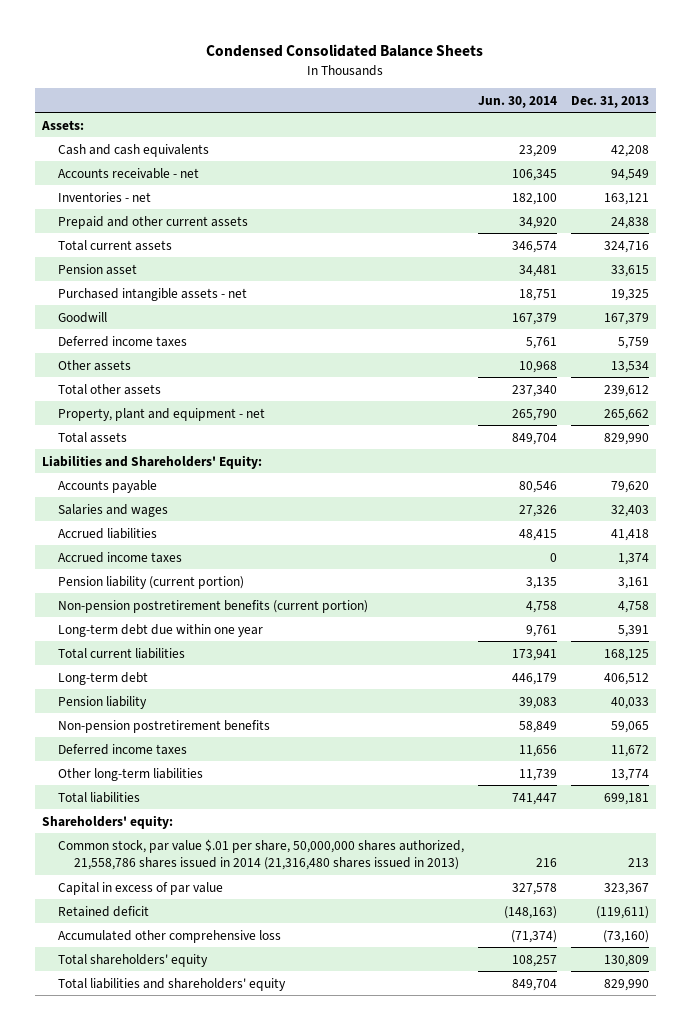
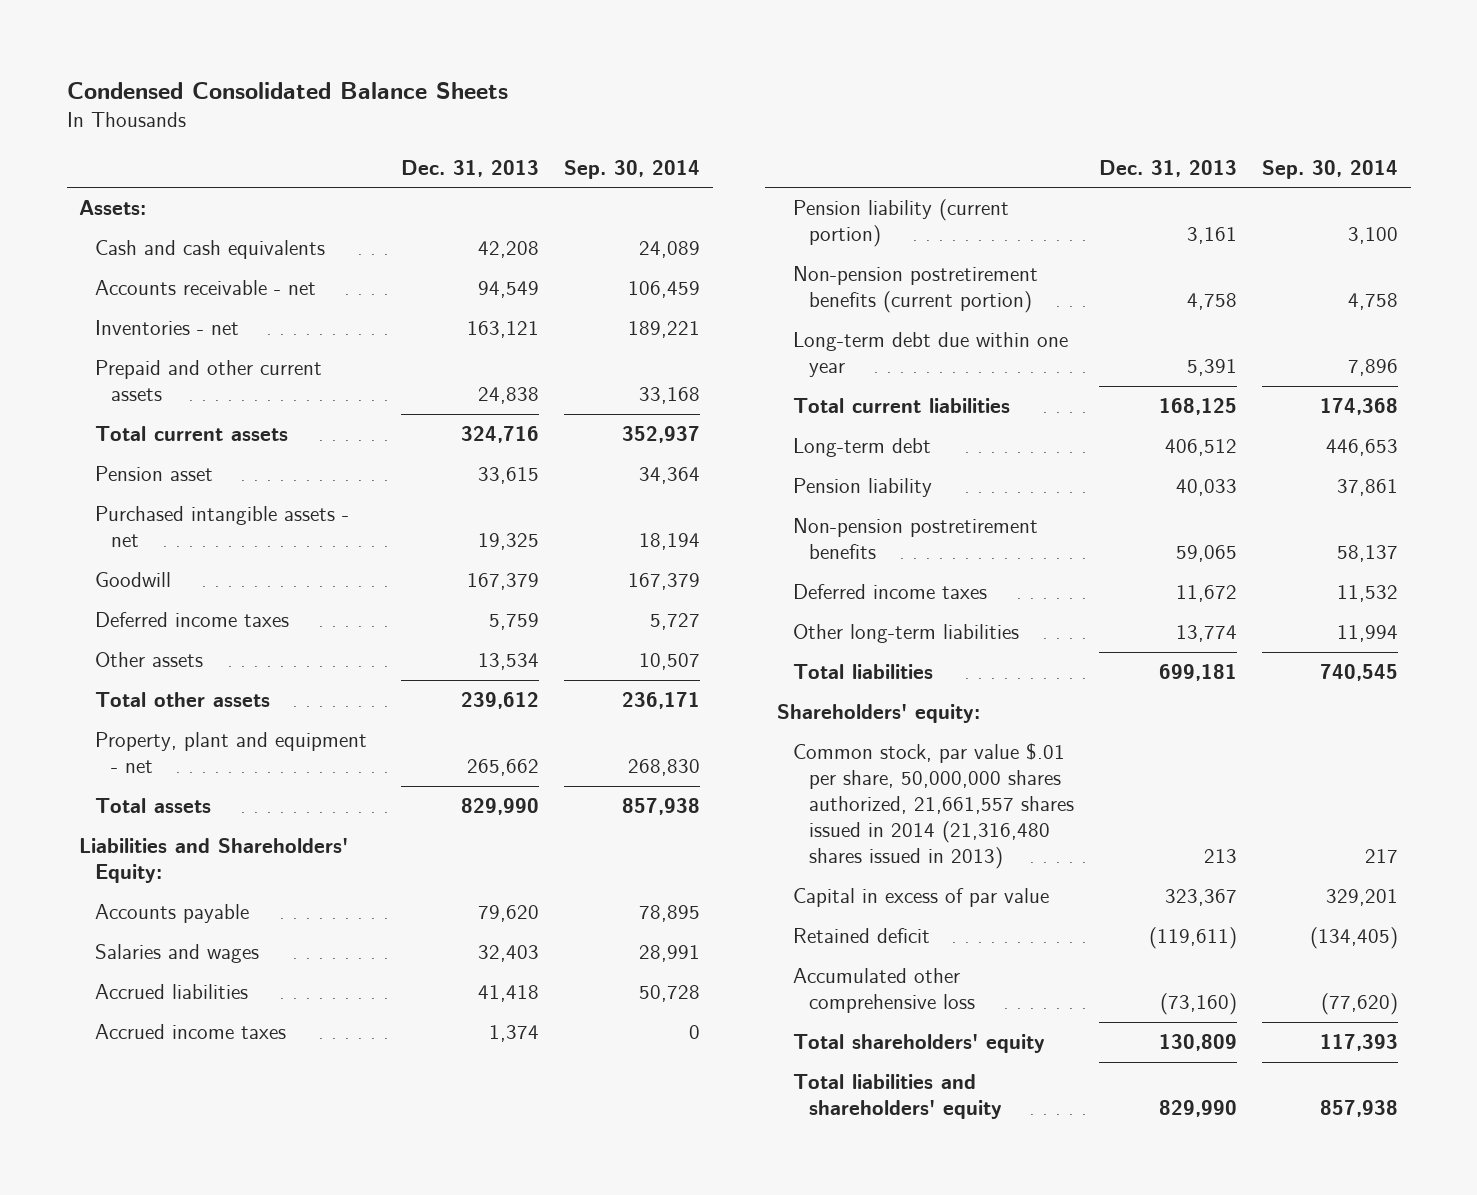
- | Jun. 30, 2014 | Dec. 31, 2013
+ | Dec. 31, 2013 | Sep. 30, 2014
- Common stock, par value $.01 per share, 50,000,000 shares authorized, 21,558,786 shares issued in 2014 (21,316,480 shares issued in 2013) | 216 | 213
+ Common stock, par value $.01 per share, 50,000,000 shares authorized, 21,661,557 shares issued in 2014 (21,316,480 shares issued in 2013) | 213 | 217

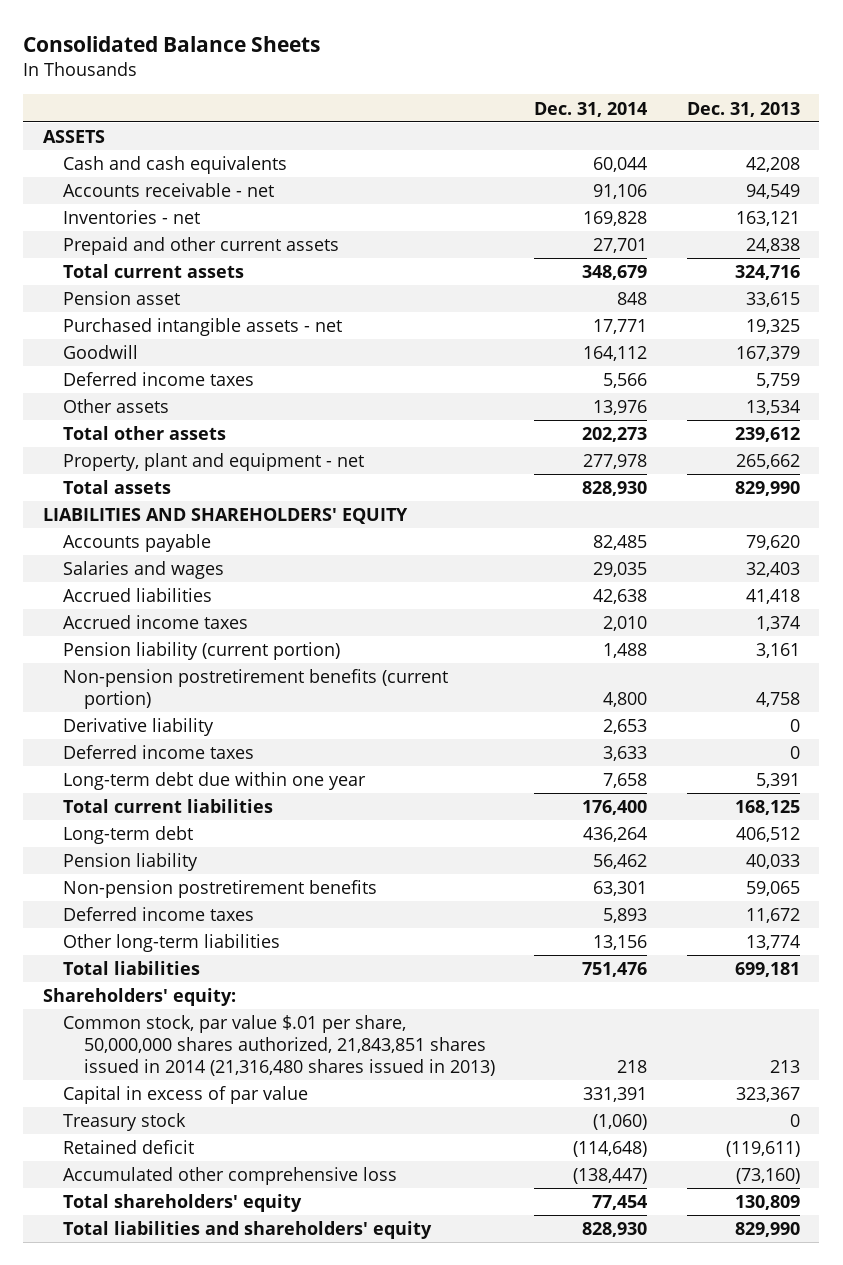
- Condensed Consolidated Balance Sheets
+ Consolidated Balance Sheets
- | Dec. 31, 2013 | Sep. 30, 2014
+ | Dec. 31, 2014 | Dec. 31, 2013
- Assets:
+ ASSETS
- Liabilities and Shareholders' Equity:
+ LIABILITIES AND SHAREHOLDERS' EQUITY
+ Derivative liability | 2,653 | 0
+ Deferred income taxes | 3,633 | 0
- Common stock, par value $.01 per share, 50,000,000 shares authorized, 21,661,557 shares issued in 2014 (21,316,480 shares issued in 2013) | 213 | 217
+ Common stock, par value $.01 per share, 50,000,000 shares authorized, 21,843,851 shares issued in 2014 (21,316,480 shares issued in 2013) | 218 | 213
+ Treasury stock | (1,060) | 0

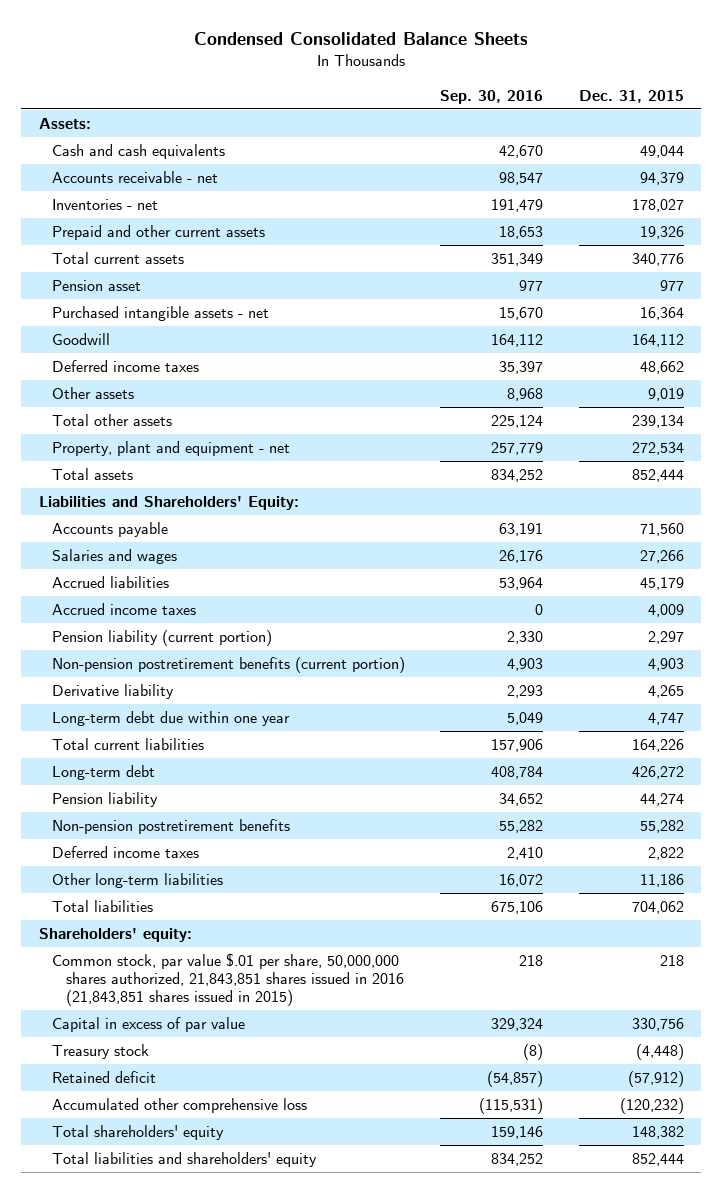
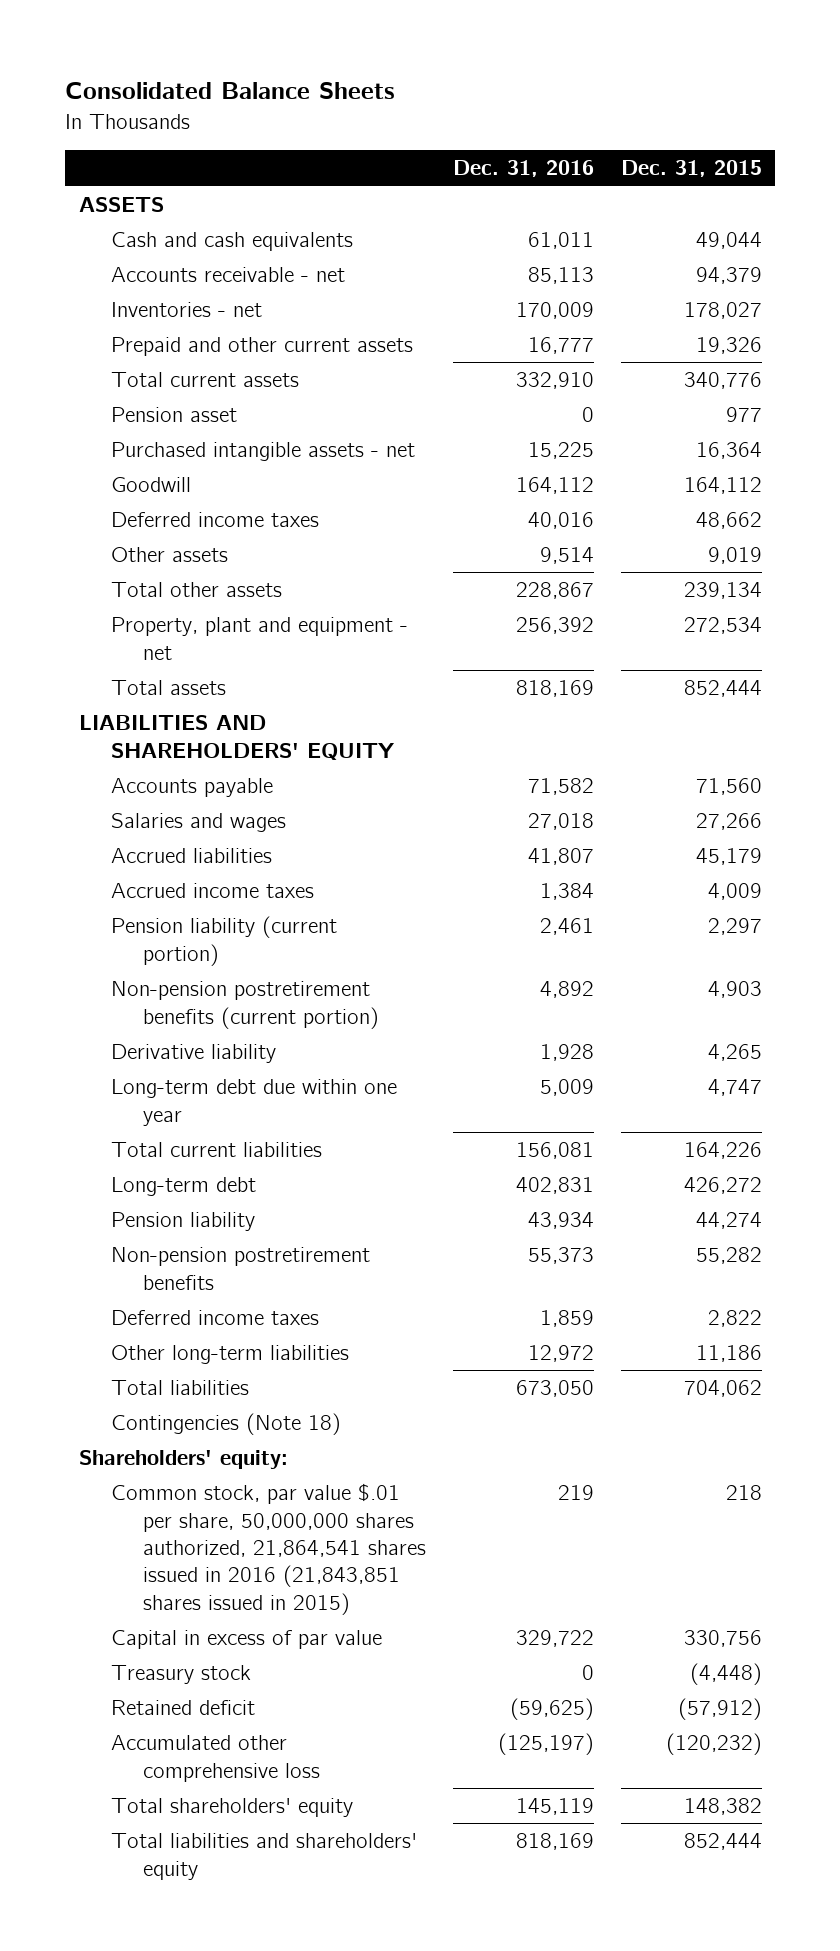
- Condensed Consolidated Balance Sheets
+ Consolidated Balance Sheets
- | Sep. 30, 2016 | Dec. 31, 2015
+ | Dec. 31, 2016 | Dec. 31, 2015
- Assets:
+ ASSETS
- Liabilities and Shareholders' Equity:
+ LIABILITIES AND SHAREHOLDERS' EQUITY
+ Contingencies (Note 18)
- Common stock, par value $.01 per share, 50,000,000 shares authorized, 21,843,851 shares issued in 2016 (21,843,851 shares issued in 2015) | 218 | 218
+ Common stock, par value $.01 per share, 50,000,000 shares authorized, 21,864,541 shares issued in 2016 (21,843,851 shares issued in 2015) | 219 | 218

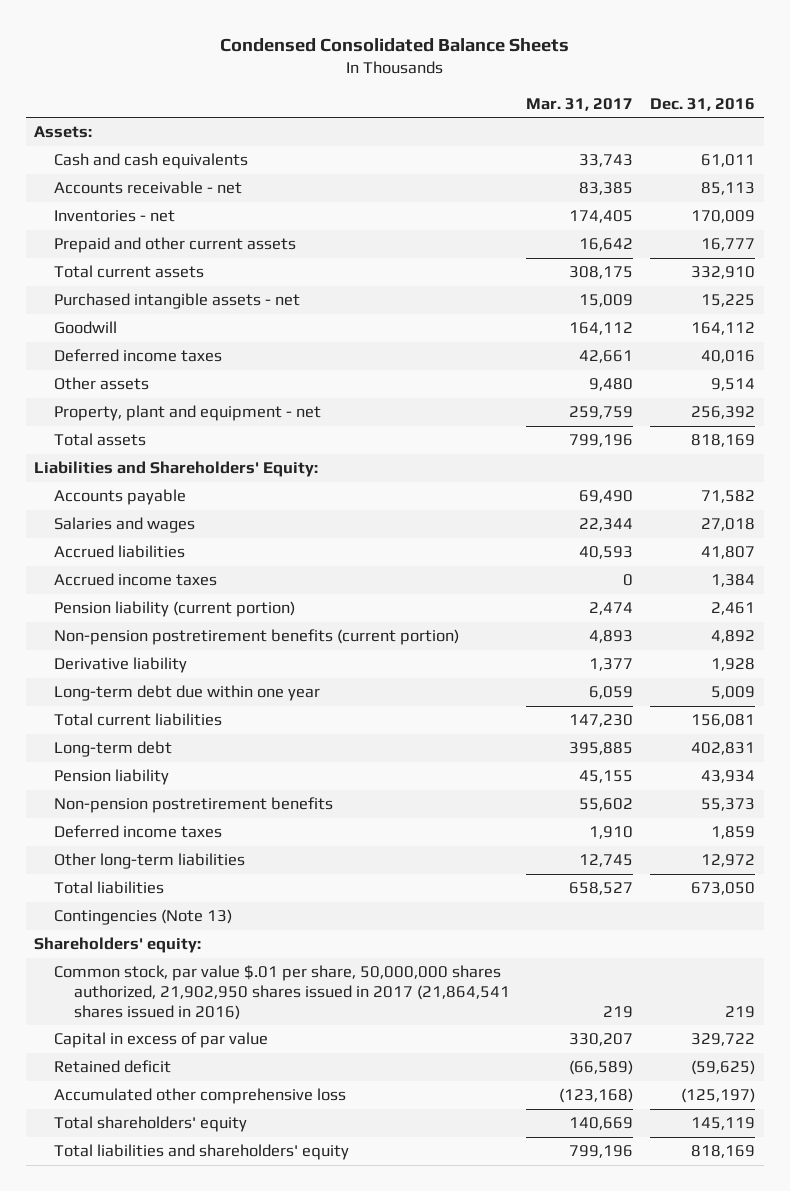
- Consolidated Balance Sheets
+ Condensed Consolidated Balance Sheets
- | Dec. 31, 2016 | Dec. 31, 2015
+ | Mar. 31, 2017 | Dec. 31, 2016
- ASSETS
+ Assets:
- Pension asset | 0 | 977
- Total other assets | 228,867 | 239,134
- LIABILITIES AND SHAREHOLDERS' EQUITY
+ Liabilities and Shareholders' Equity:
- Contingencies (Note 18)
+ Contingencies (Note 13)
- Common stock, par value $.01 per share, 50,000,000 shares authorized, 21,864,541 shares issued in 2016 (21,843,851 shares issued in 2015) | 219 | 218
+ Common stock, par value $.01 per share, 50,000,000 shares authorized, 21,902,950 shares issued in 2017 (21,864,541 shares issued in 2016) | 219 | 219
- Treasury stock | 0 | (4,448)

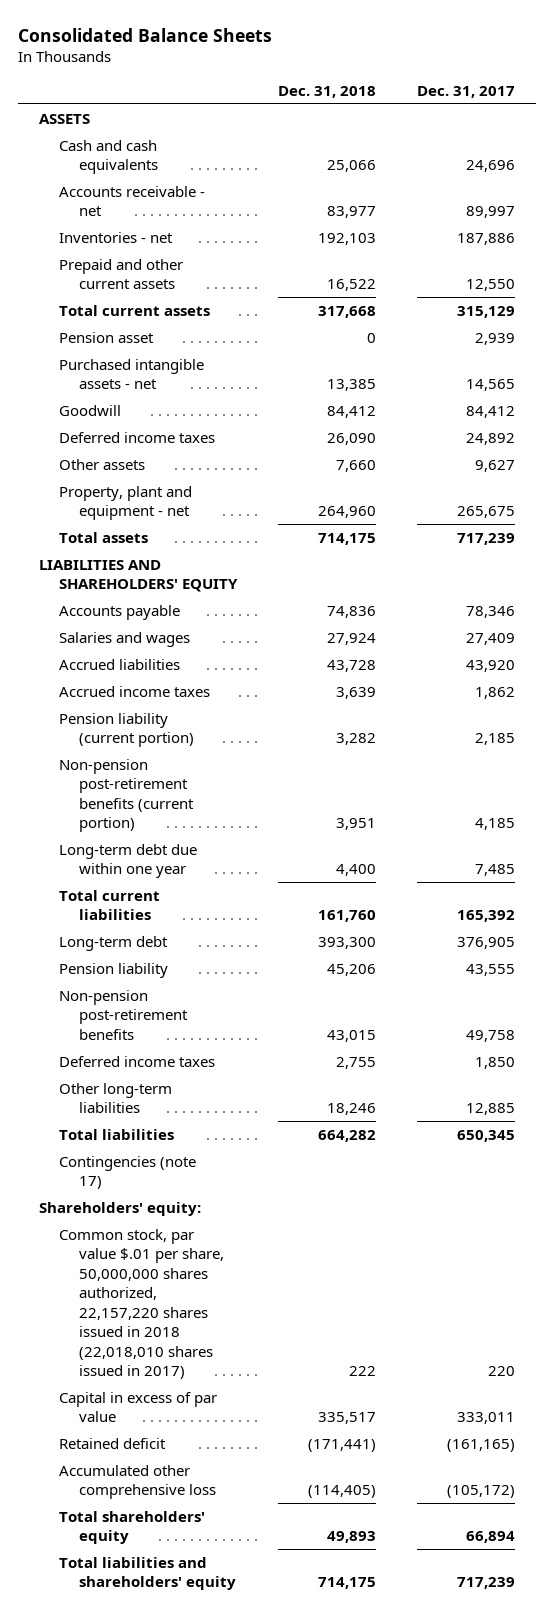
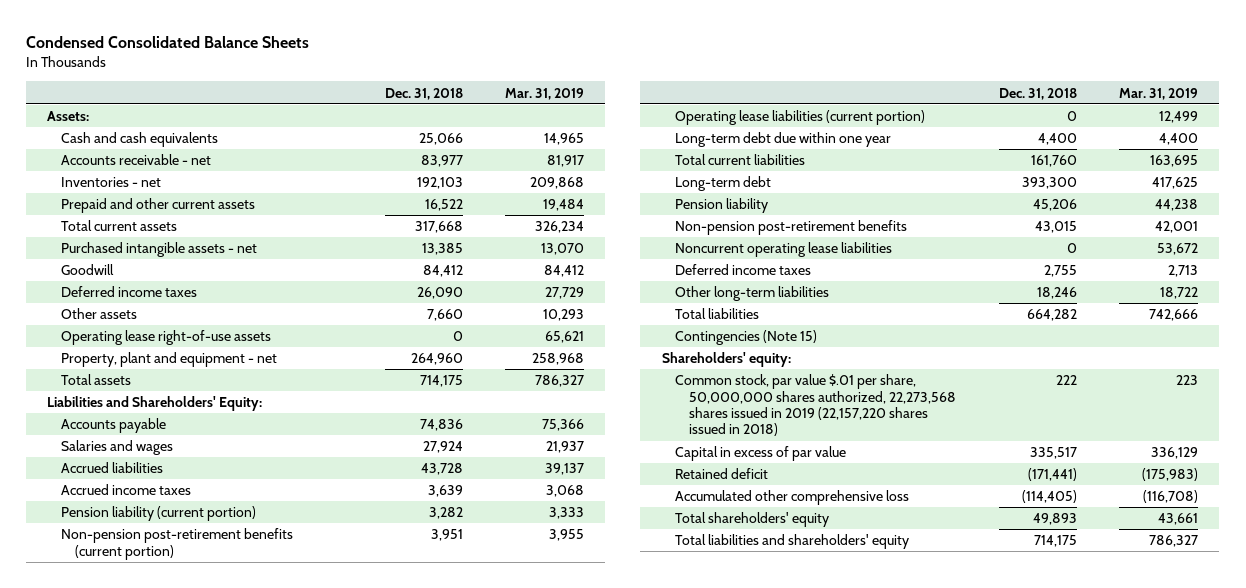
- Consolidated Balance Sheets
+ Condensed Consolidated Balance Sheets
- | Dec. 31, 2018 | Dec. 31, 2017
+ | Dec. 31, 2018 | Mar. 31, 2019
- ASSETS
+ Assets:
- Pension asset | 0 | 2,939
+ Operating lease right-of-use assets | 0 | 65,621
- LIABILITIES AND SHAREHOLDERS' EQUITY
+ Liabilities and Shareholders' Equity:
+ Operating lease liabilities (current portion) | 0 | 12,499
+ Noncurrent operating lease liabilities | 0 | 53,672
- Contingencies (note 17)
+ Contingencies (Note 15)
- Common stock, par value $.01 per share, 50,000,000 shares authorized, 22,157,220 shares issued in 2018 (22,018,010 shares issued in 2017) | 222 | 220
+ Common stock, par value $.01 per share, 50,000,000 shares authorized, 22,273,568 shares issued in 2019 (22,157,220 shares issued in 2018) | 222 | 223

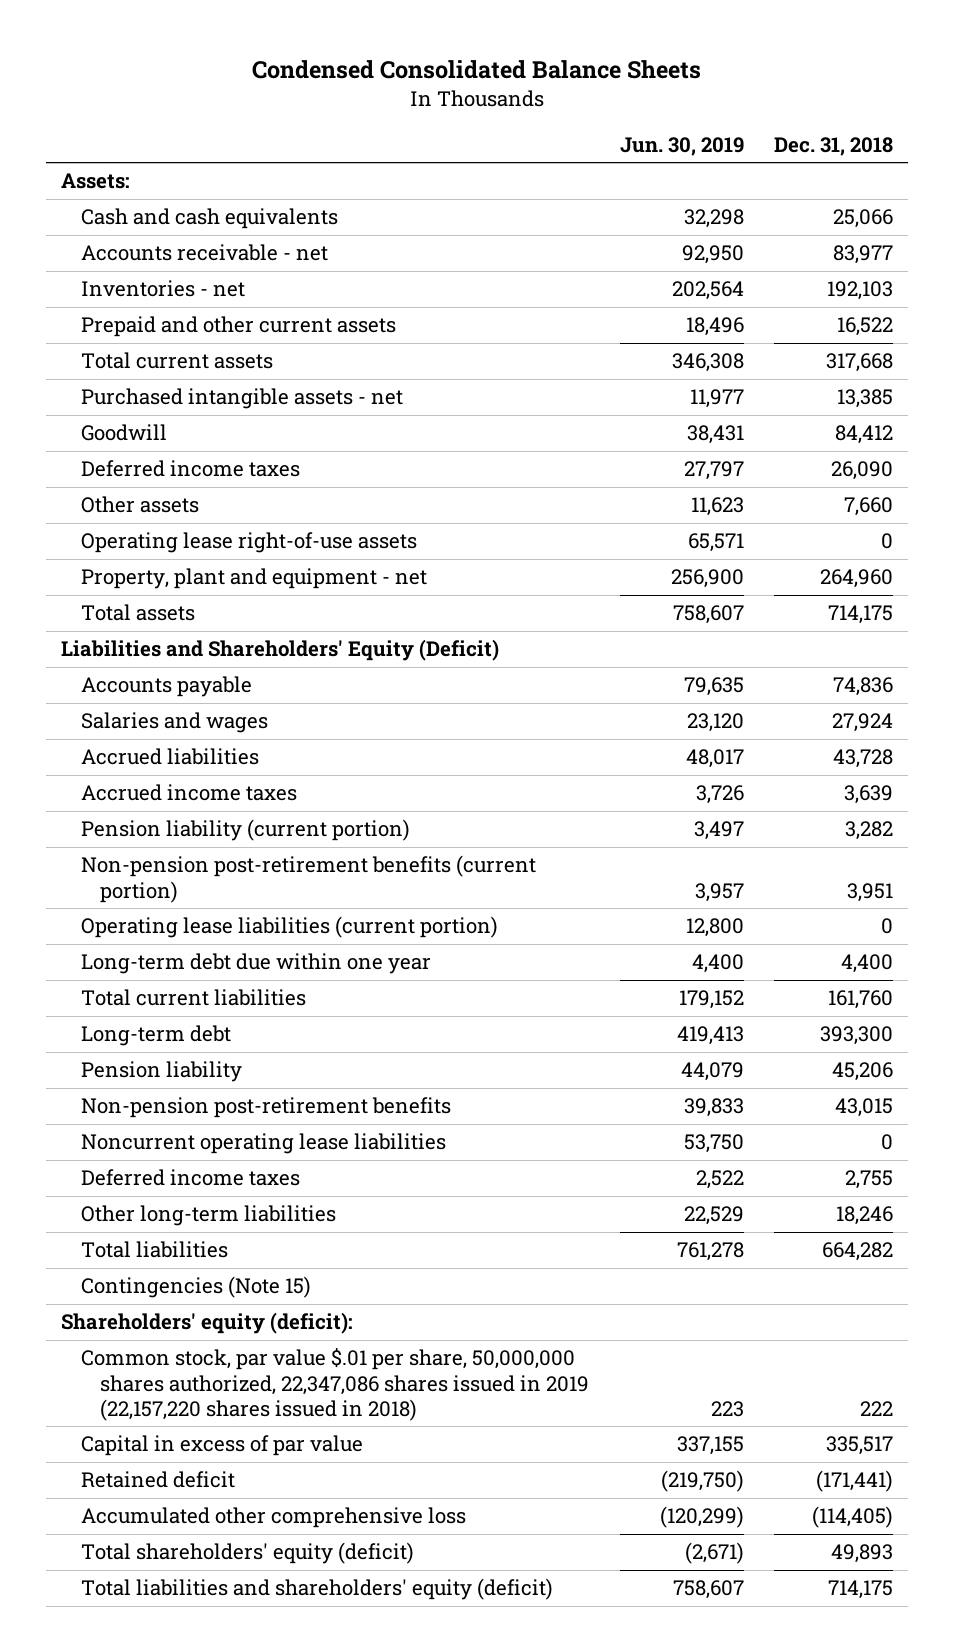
- | Dec. 31, 2018 | Mar. 31, 2019
+ | Jun. 30, 2019 | Dec. 31, 2018
- Liabilities and Shareholders' Equity:
+ Liabilities and Shareholders' Equity (Deficit)
- Shareholders' equity:
- Common stock, par value $.01 per share, 50,000,000 shares authorized, 22,273,568 shares issued in 2019 (22,157,220 shares issued in 2018) | 222 | 223
+ Shareholders' equity (deficit):
+ Common stock, par value $.01 per share, 50,000,000 shares authorized, 22,347,086 shares issued in 2019 (22,157,220 shares issued in 2018) | 223 | 222
- Total shareholders' equity | 49,893 | 43,661
- Total liabilities and shareholders' equity | 714,175 | 786,327
+ Total shareholders' equity (deficit) | (2,671) | 49,893
+ Total liabilities and shareholders' equity (deficit) | 758,607 | 714,175

